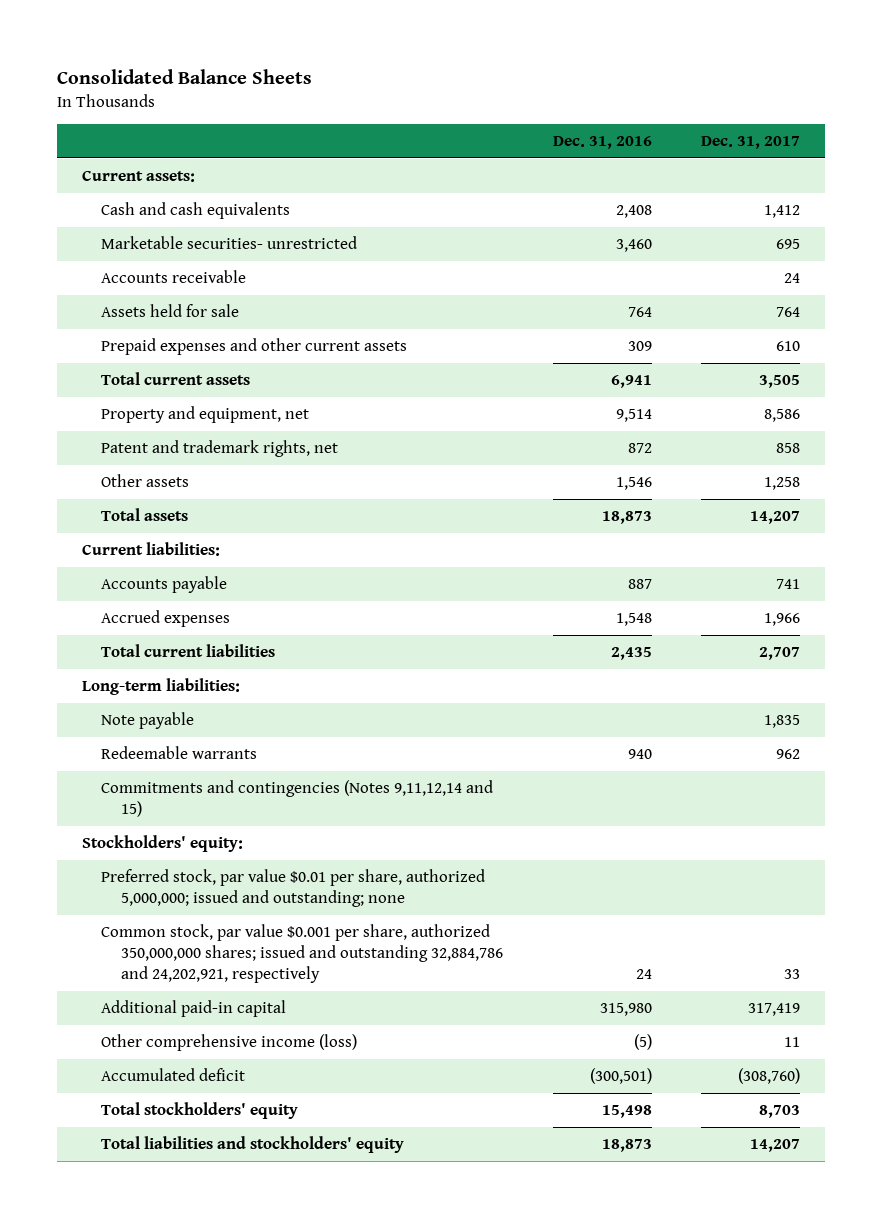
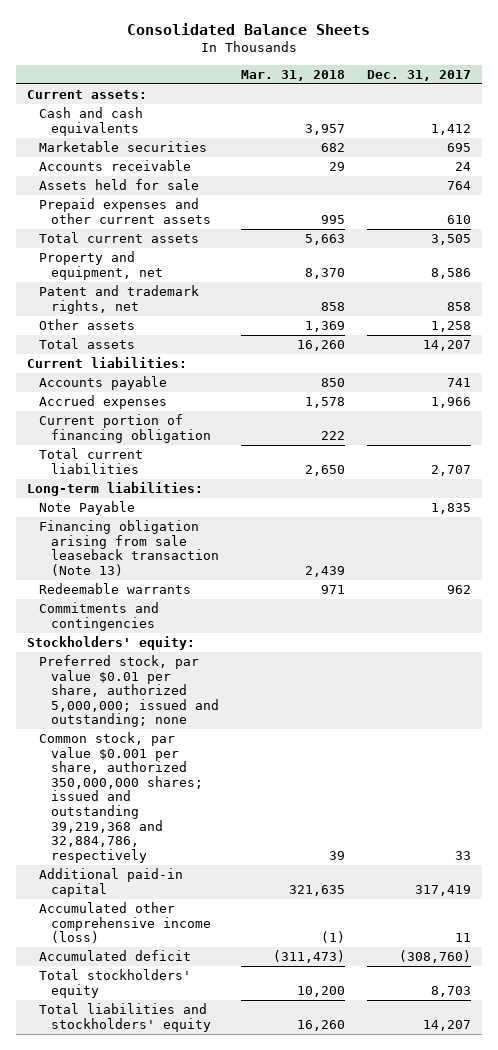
- | Dec. 31, 2016 | Dec. 31, 2017
+ | Mar. 31, 2018 | Dec. 31, 2017
- Marketable securities- unrestricted | 3,460 | 695
+ Marketable securities | 682 | 695
+ Current portion of financing obligation | 222 |
- Note payable | | 1,835
+ Note Payable | | 1,835
+ Financing obligation arising from sale leaseback transaction (Note 13) | 2,439 |
- Commitments and contingencies (Notes 9,11,12,14 and 15)
+ Commitments and contingencies
- Common stock, par value $0.001 per share, authorized 350,000,000 shares; issued and outstanding 32,884,786 and 24,202,921, respectively | 24 | 33
+ Common stock, par value $0.001 per share, authorized 350,000,000 shares; issued and outstanding 39,219,368 and 32,884,786, respectively | 39 | 33
- Other comprehensive income (loss) | (5) | 11
+ Accumulated other comprehensive income (loss) | (1) | 11

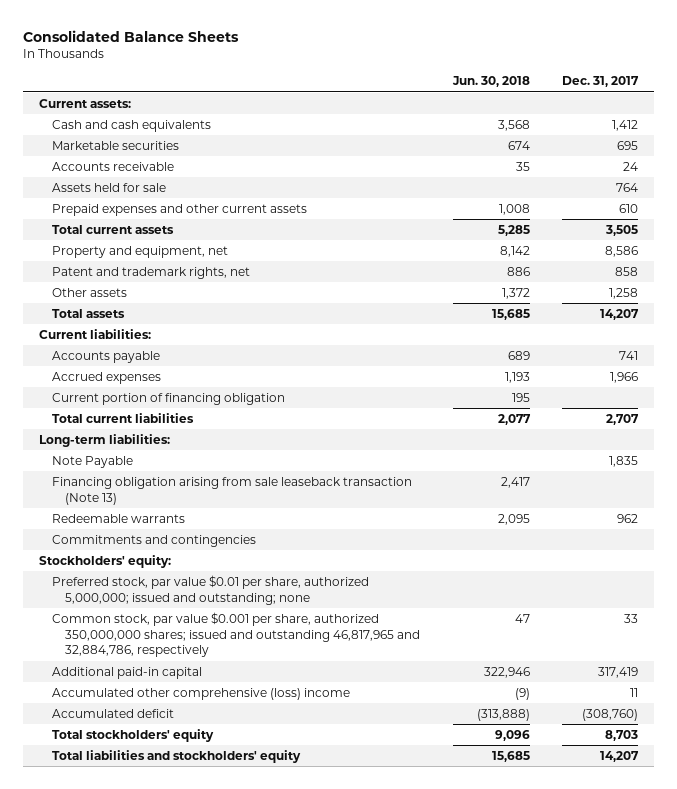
- | Mar. 31, 2018 | Dec. 31, 2017
+ | Jun. 30, 2018 | Dec. 31, 2017
- Common stock, par value $0.001 per share, authorized 350,000,000 shares; issued and outstanding 39,219,368 and 32,884,786, respectively | 39 | 33
+ Common stock, par value $0.001 per share, authorized 350,000,000 shares; issued and outstanding 46,817,965 and 32,884,786, respectively | 47 | 33
- Accumulated other comprehensive income (loss) | (1) | 11
+ Accumulated other comprehensive (loss) income | (9) | 11

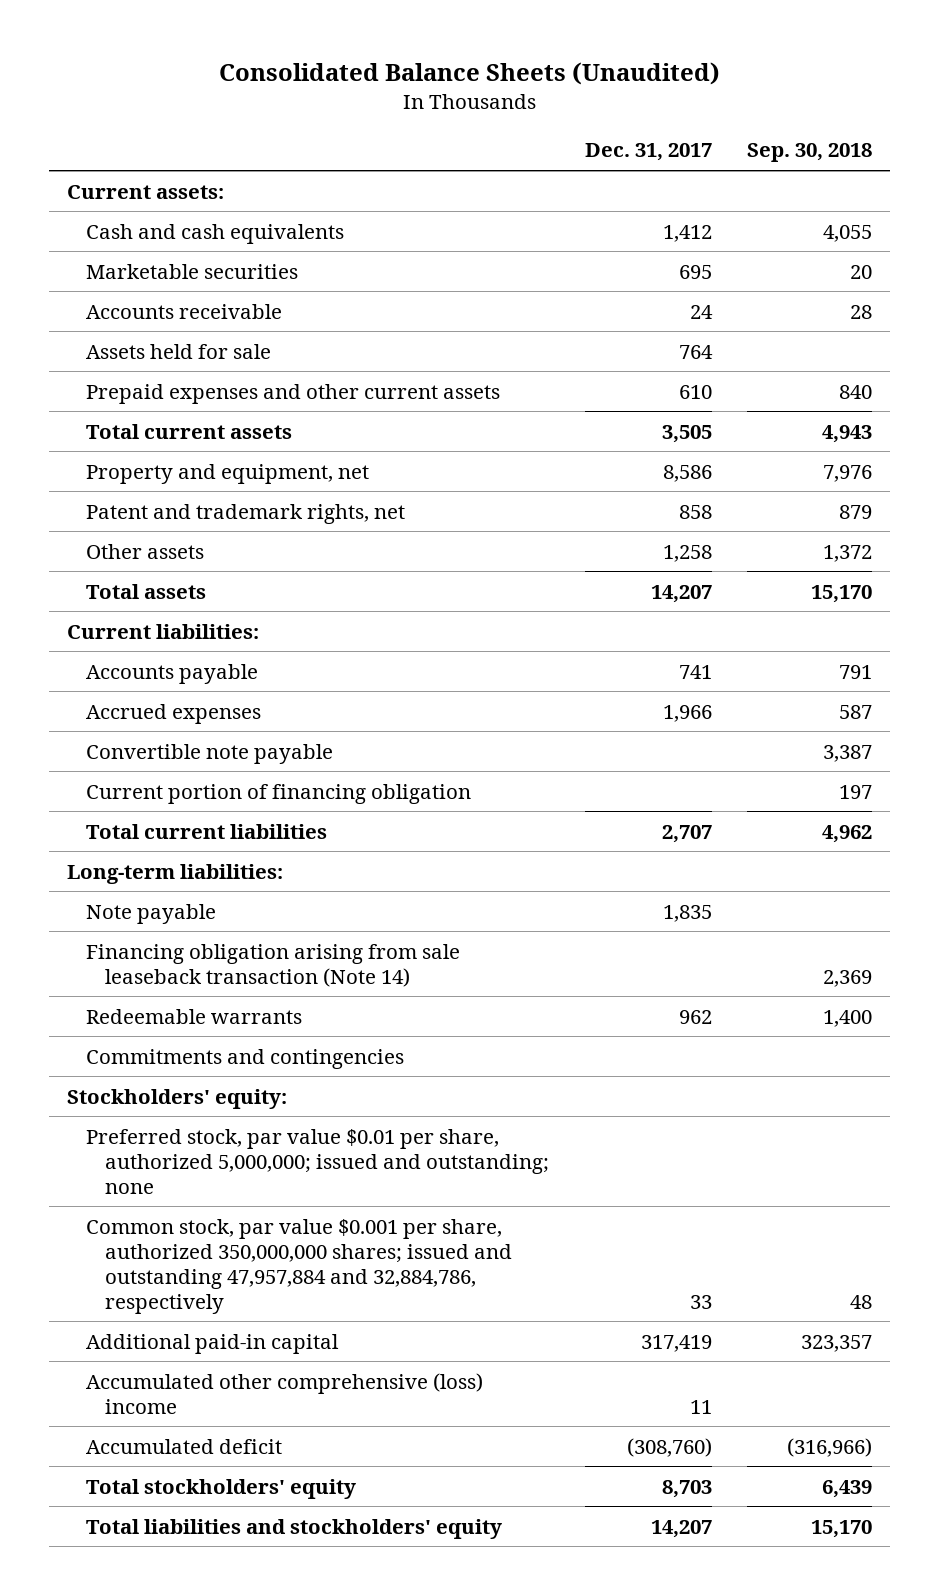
- Consolidated Balance Sheets
+ Consolidated Balance Sheets (Unaudited)
- | Jun. 30, 2018 | Dec. 31, 2017
+ | Dec. 31, 2017 | Sep. 30, 2018
+ Convertible note payable | | 3,387
- Note Payable | | 1,835
- Financing obligation arising from sale leaseback transaction (Note 13) | 2,417 |
+ Note payable | 1,835 |
+ Financing obligation arising from sale leaseback transaction (Note 14) | | 2,369
- Common stock, par value $0.001 per share, authorized 350,000,000 shares; issued and outstanding 46,817,965 and 32,884,786, respectively | 47 | 33
+ Common stock, par value $0.001 per share, authorized 350,000,000 shares; issued and outstanding 47,957,884 and 32,884,786, respectively | 33 | 48

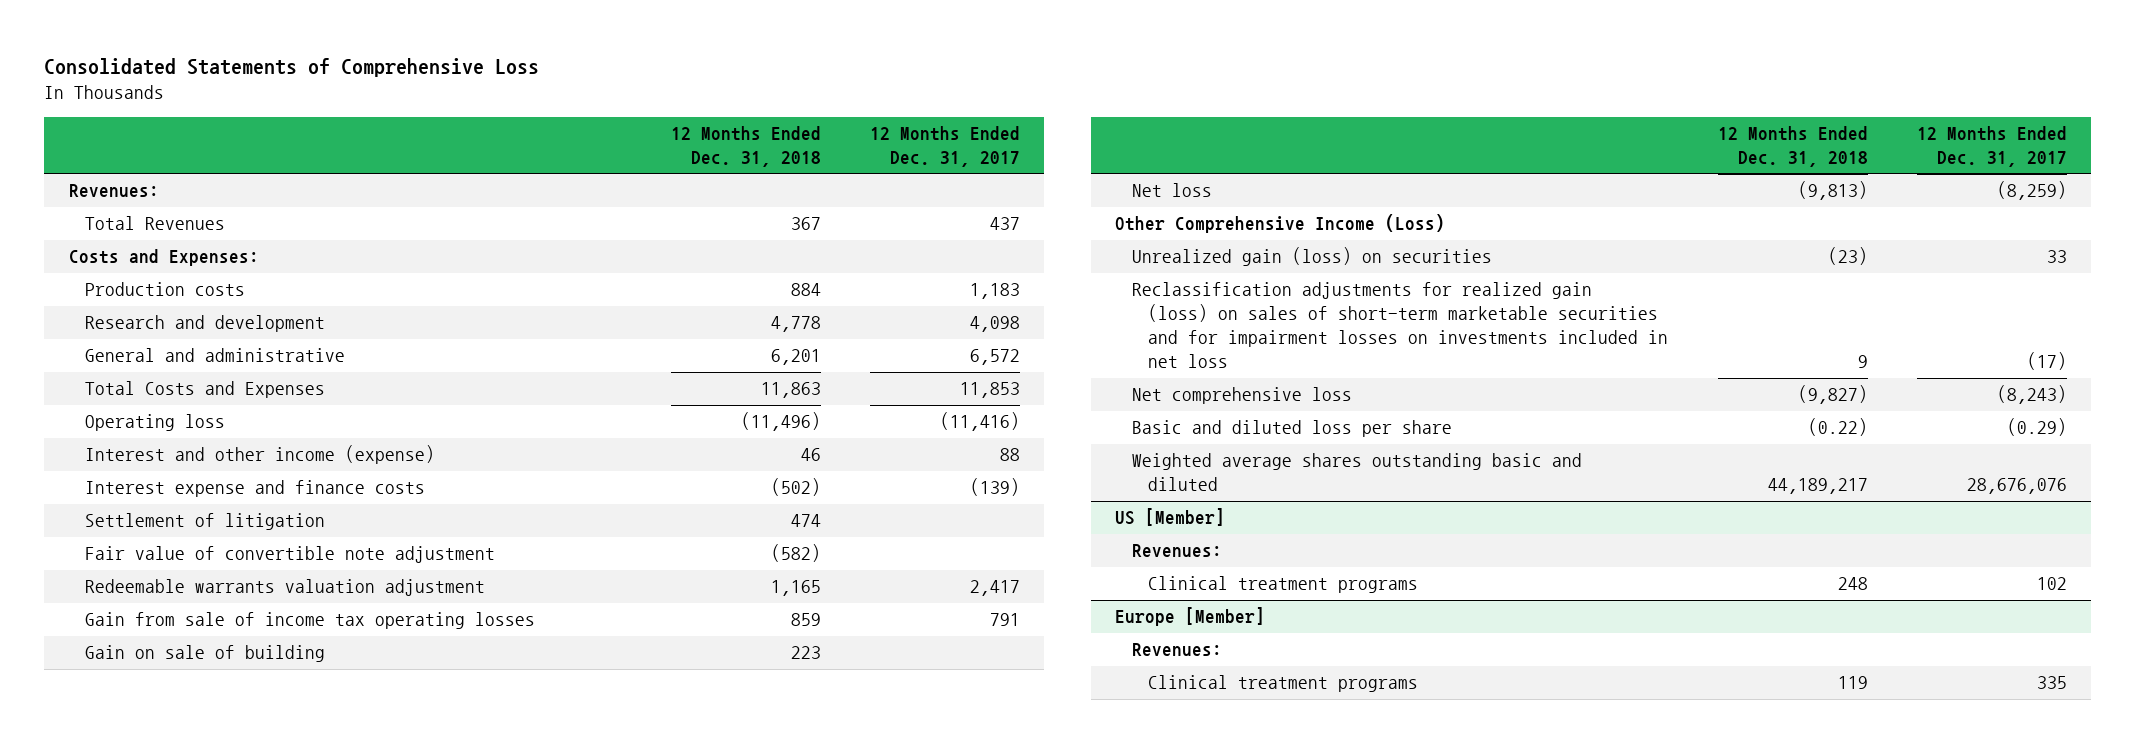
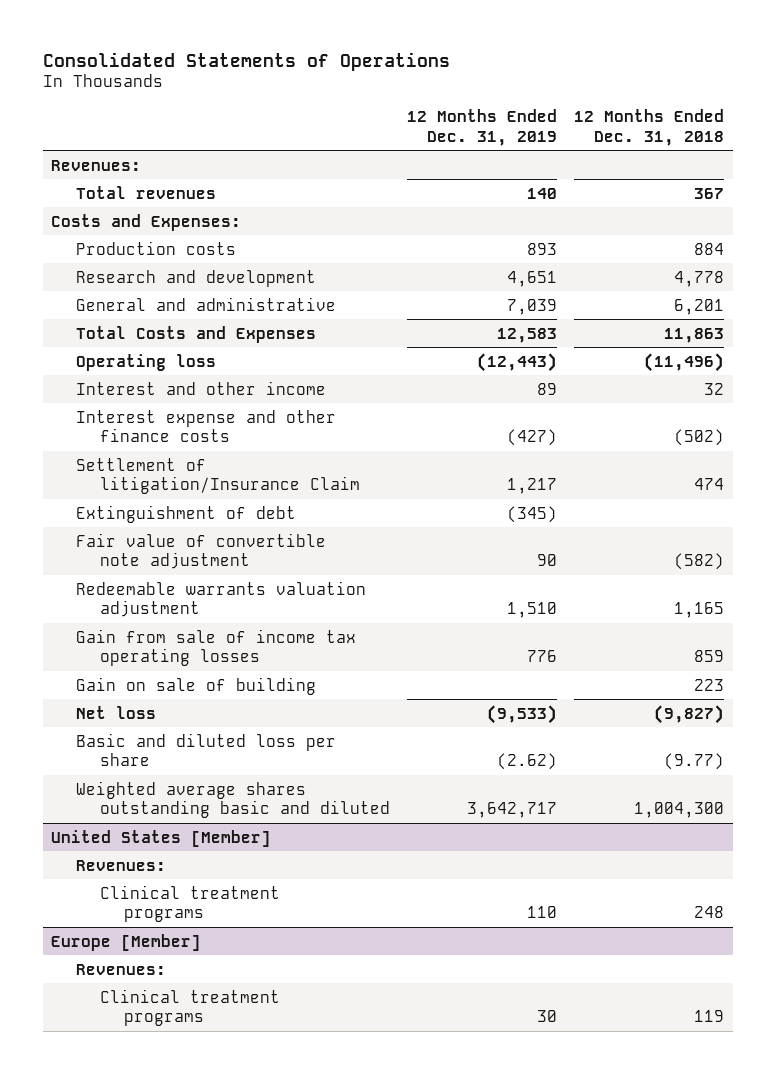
- Consolidated Statements of Comprehensive Loss
+ Consolidated Statements of Operations
- | 12 Months Ended Dec. 31, 2018 | 12 Months Ended Dec. 31, 2017
+ | 12 Months Ended Dec. 31, 2019 | 12 Months Ended Dec. 31, 2018
- Total Revenues | 367 | 437
+ Total revenues | 140 | 367
- Interest and other income (expense) | 46 | 88
- Interest expense and finance costs | (502) | (139)
- Settlement of litigation | 474 |
+ Interest and other income | 89 | 32
+ Interest expense and other finance costs | (427) | (502)
+ Settlement of litigation/Insurance Claim | 1,217 | 474
+ Extinguishment of debt | (345) |
- Net loss | (9,813) | (8,259)
- Other Comprehensive Income (Loss)
- Unrealized gain (loss) on securities | (23) | 33
- Reclassification adjustments for realized gain (loss) on sales of short-term marketable securities and for impairment losses on investments included in net loss | 9 | (17)
- Net comprehensive loss | (9,827) | (8,243)
- Basic and diluted loss per share | (0.22) | (0.29)
- Weighted average shares outstanding basic and diluted | 44,189,217 | 28,676,076
- US [Member]
+ Net loss | (9,533) | (9,827)
+ Basic and diluted loss per share | (2.62) | (9.77)
+ Weighted average shares outstanding basic and diluted | 3,642,717 | 1,004,300
+ United States [Member]

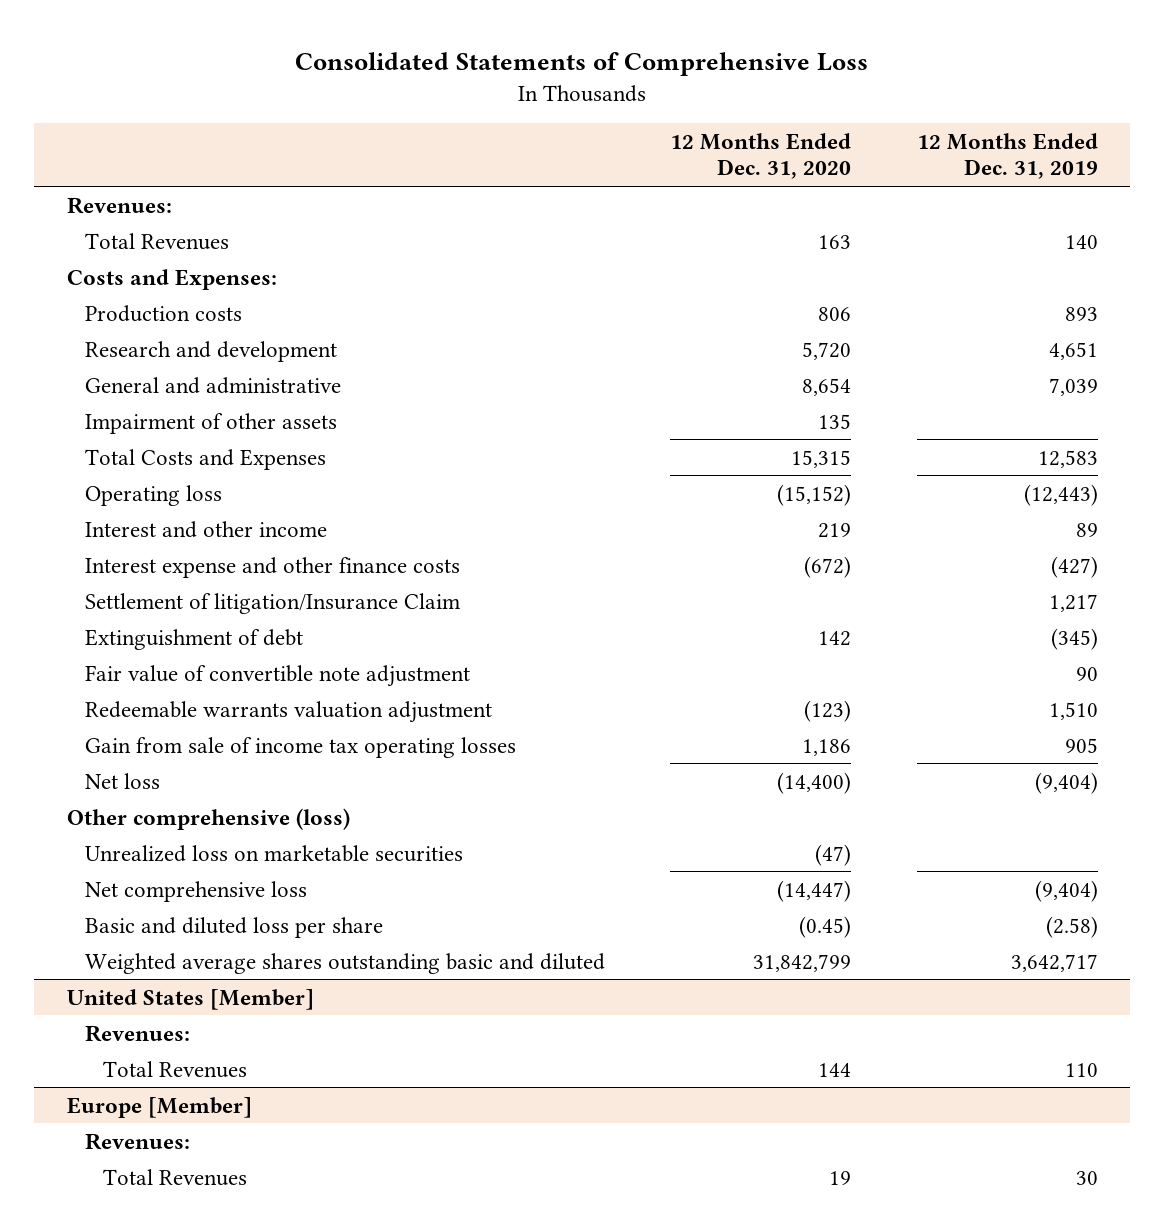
- Consolidated Statements of Operations
+ Consolidated Statements of Comprehensive Loss
- | 12 Months Ended Dec. 31, 2019 | 12 Months Ended Dec. 31, 2018
+ | 12 Months Ended Dec. 31, 2020 | 12 Months Ended Dec. 31, 2019
- Total revenues | 140 | 367
+ Total Revenues | 163 | 140
+ Impairment of other assets | 135 |
- Gain from sale of income tax operating losses | 776 | 859
- Gain on sale of building | | 223
- Net loss | (9,533) | (9,827)
- Basic and diluted loss per share | (2.62) | (9.77)
+ Gain from sale of income tax operating losses | 1,186 | 905
+ Net loss | (14,400) | (9,404)
+ Other comprehensive (loss)
+ Unrealized loss on marketable securities | (47) |
+ Net comprehensive loss | (14,447) | (9,404)
+ Basic and diluted loss per share | (0.45) | (2.58)
@ United States [Member]
- Clinical treatment programs | 110 | 248
+ Total Revenues | 144 | 110
@ Europe [Member]
- Clinical treatment programs | 30 | 119
+ Total Revenues | 19 | 30

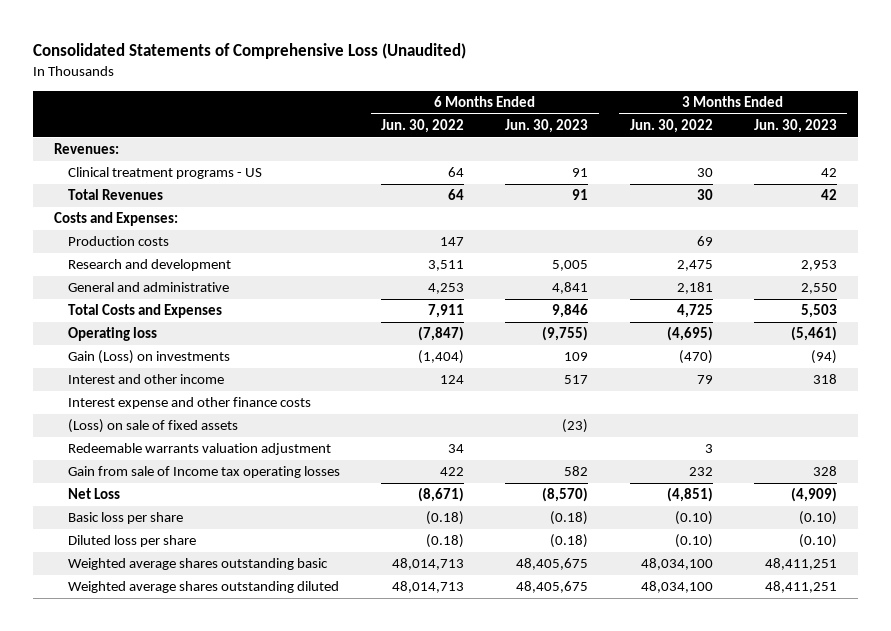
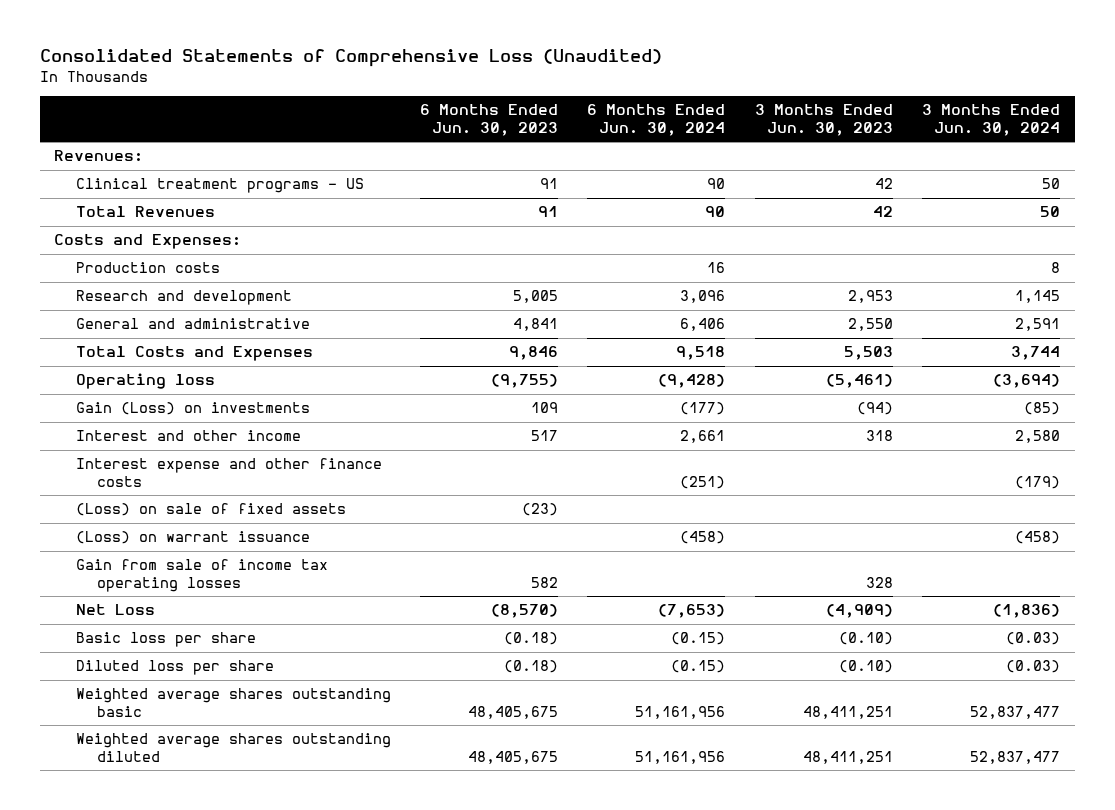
- | 6 Months Ended Jun. 30, 2022 | 6 Months Ended Jun. 30, 2023 | 3 Months Ended Jun. 30, 2022 | 3 Months Ended Jun. 30, 2023
+ | 6 Months Ended Jun. 30, 2023 | 6 Months Ended Jun. 30, 2024 | 3 Months Ended Jun. 30, 2023 | 3 Months Ended Jun. 30, 2024
- Redeemable warrants valuation adjustment | 34 | | 3 |
- Gain from sale of Income tax operating losses | 422 | 582 | 232 | 328
+ (Loss) on warrant issuance | | (458) | | (458)
+ Gain from sale of income tax operating losses | 582 | | 328 |

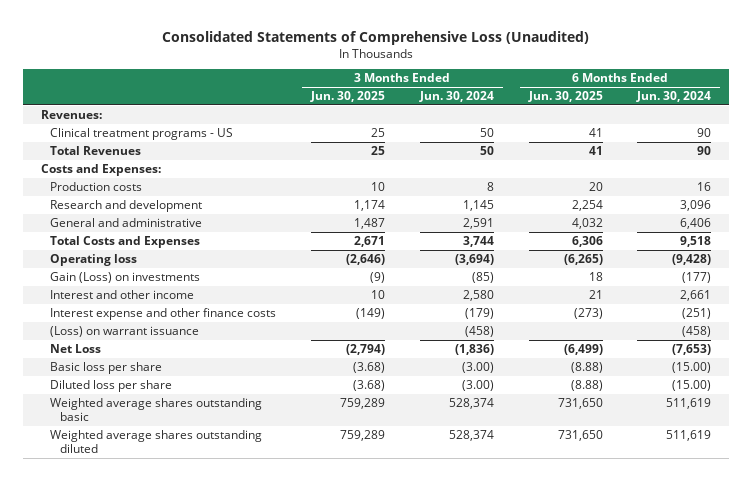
- | 6 Months Ended Jun. 30, 2023 | 6 Months Ended Jun. 30, 2024 | 3 Months Ended Jun. 30, 2023 | 3 Months Ended Jun. 30, 2024
+ | 3 Months Ended Jun. 30, 2025 | 3 Months Ended Jun. 30, 2024 | 6 Months Ended Jun. 30, 2025 | 6 Months Ended Jun. 30, 2024
- (Loss) on sale of fixed assets | (23) | | |
- Gain from sale of income tax operating losses | 582 | | 328 |
- Basic loss per share | (0.18) | (0.15) | (0.10) | (0.03)
- Diluted loss per share | (0.18) | (0.15) | (0.10) | (0.03)
- Weighted average shares outstanding basic | 48,405,675 | 51,161,956 | 48,411,251 | 52,837,477
- Weighted average shares outstanding diluted | 48,405,675 | 51,161,956 | 48,411,251 | 52,837,477
+ Basic loss per share | (3.68) | (3.00) | (8.88) | (15.00)
+ Diluted loss per share | (3.68) | (3.00) | (8.88) | (15.00)
+ Weighted average shares outstanding basic | 759,289 | 528,374 | 731,650 | 511,619
+ Weighted average shares outstanding diluted | 759,289 | 528,374 | 731,650 | 511,619

